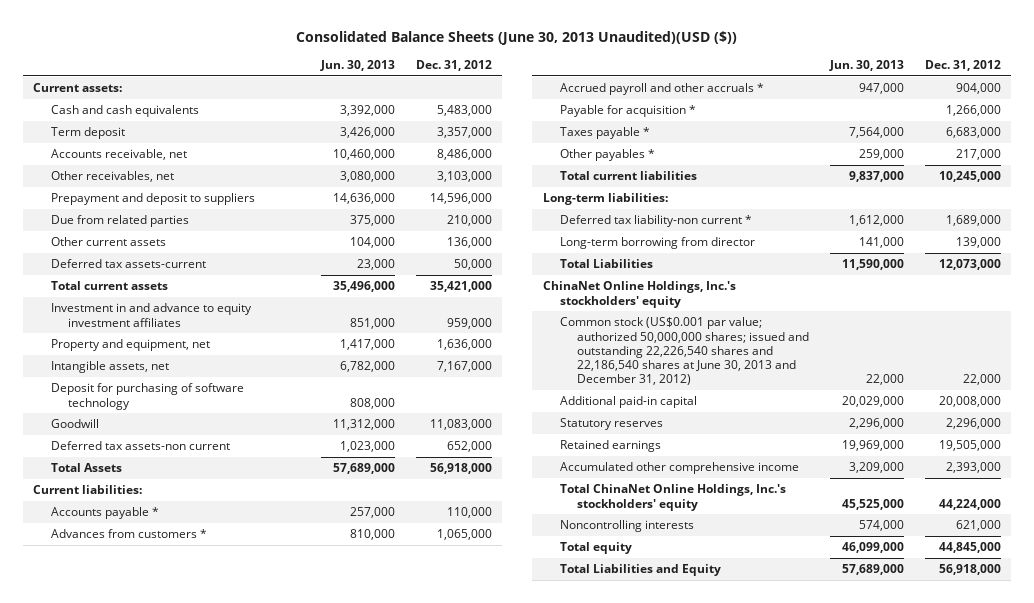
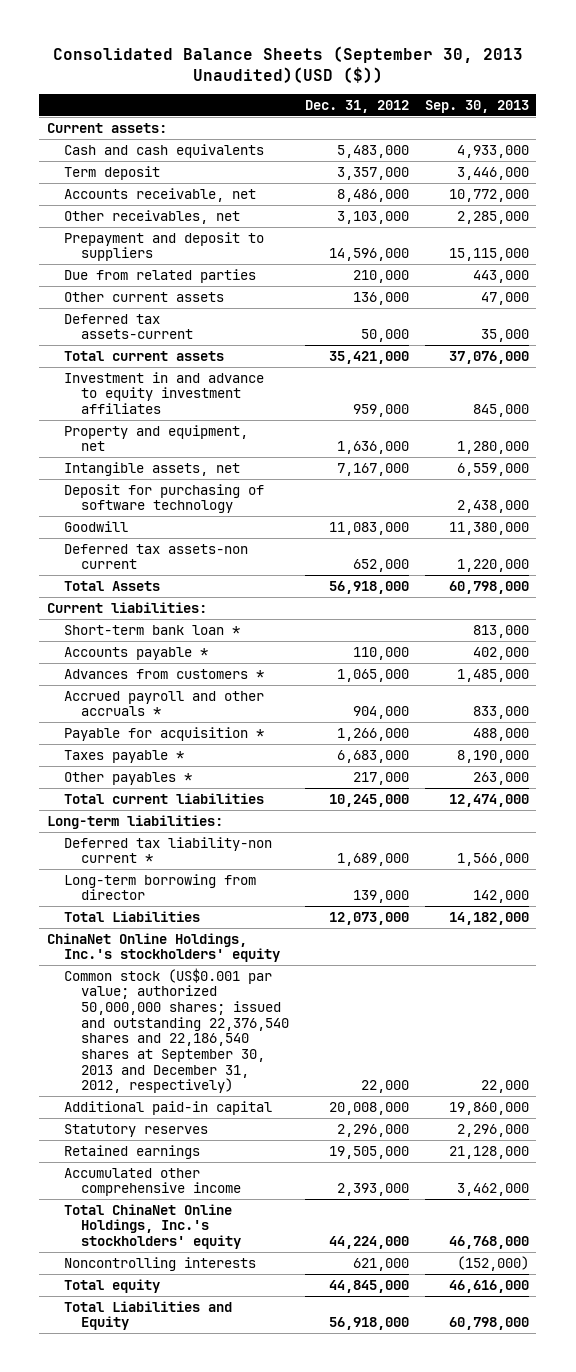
- Consolidated Balance Sheets (June 30, 2013 Unaudited)(USD ($))
+ Consolidated Balance Sheets (September 30, 2013 Unaudited)(USD ($))
- | Jun. 30, 2013 | Dec. 31, 2012
+ | Dec. 31, 2012 | Sep. 30, 2013
+ Short-term bank loan * | | 813,000
- Common stock (US$0.001 par value; authorized 50,000,000 shares; issued and outstanding 22,226,540 shares and 22,186,540 shares at June 30, 2013 and December 31, 2012) | 22,000 | 22,000
+ Common stock (US$0.001 par value; authorized 50,000,000 shares; issued and outstanding 22,376,540 shares and 22,186,540 shares at September 30, 2013 and December 31, 2012, respectively) | 22,000 | 22,000

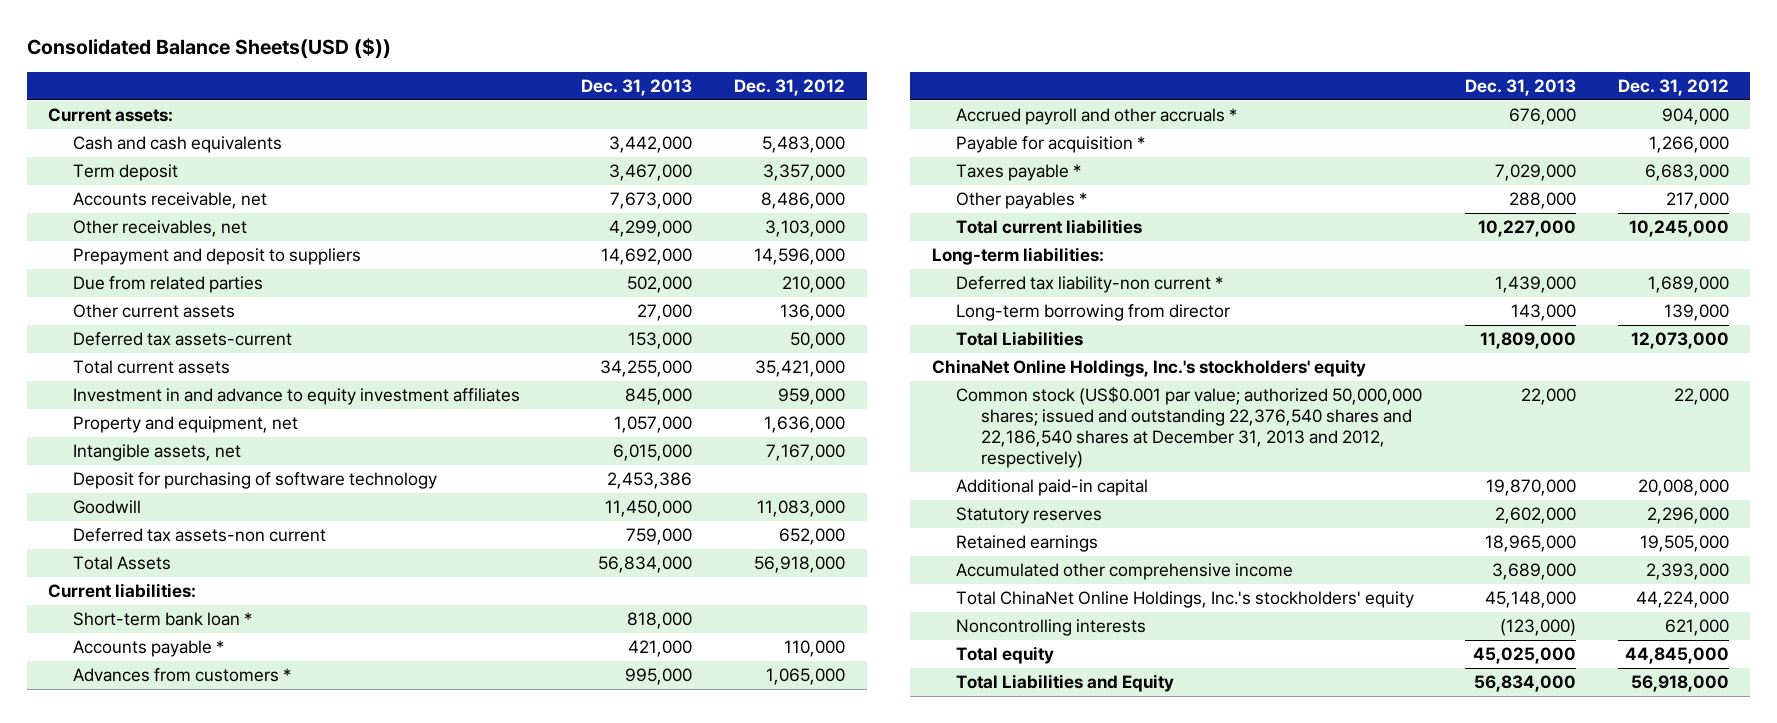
- Consolidated Balance Sheets (September 30, 2013 Unaudited)(USD ($))
+ Consolidated Balance Sheets(USD ($))
- | Dec. 31, 2012 | Sep. 30, 2013
+ | Dec. 31, 2013 | Dec. 31, 2012
- Common stock (US$0.001 par value; authorized 50,000,000 shares; issued and outstanding 22,376,540 shares and 22,186,540 shares at September 30, 2013 and December 31, 2012, respectively) | 22,000 | 22,000
+ Common stock (US$0.001 par value; authorized 50,000,000 shares; issued and outstanding 22,376,540 shares and 22,186,540 shares at December 31, 2013 and 2012, respectively) | 22,000 | 22,000

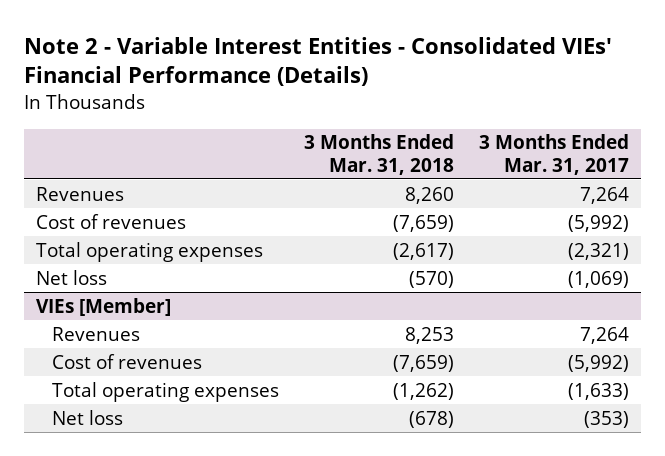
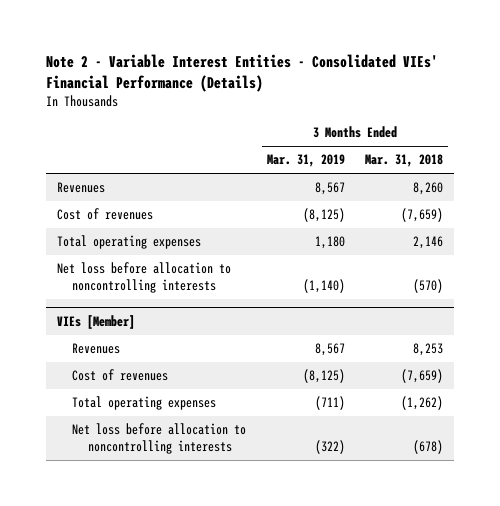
- | 3 Months Ended Mar. 31, 2018 | 3 Months Ended Mar. 31, 2017
+ | 3 Months Ended Mar. 31, 2019 | 3 Months Ended Mar. 31, 2018
- Total operating expenses | (2,617) | (2,321)
- Net loss | (570) | (1,069)
+ Total operating expenses | 1,180 | 2,146
+ Net loss before allocation to noncontrolling interests | (1,140) | (570)
@ VIEs [Member]
- Net loss | (678) | (353)
+ Net loss before allocation to noncontrolling interests | (322) | (678)

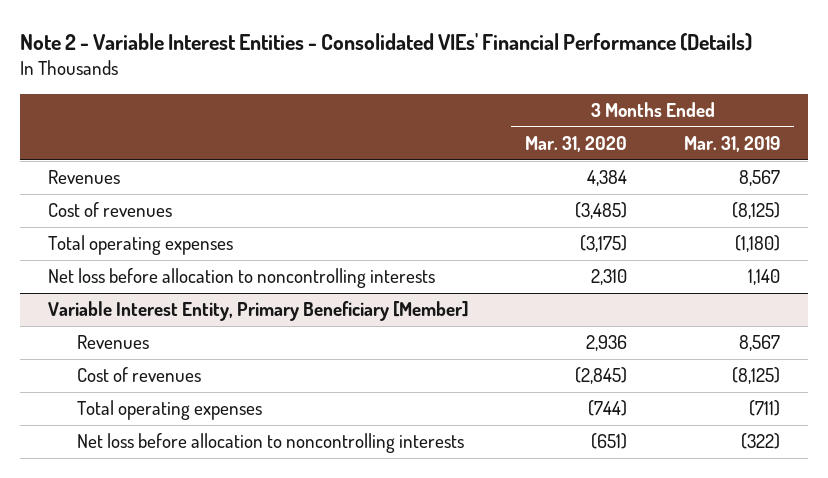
- | 3 Months Ended Mar. 31, 2019 | 3 Months Ended Mar. 31, 2018
+ | 3 Months Ended Mar. 31, 2020 | 3 Months Ended Mar. 31, 2019
- Total operating expenses | 1,180 | 2,146
- Net loss before allocation to noncontrolling interests | (1,140) | (570)
- VIEs [Member]
+ Total operating expenses | (3,175) | (1,180)
+ Net loss before allocation to noncontrolling interests | 2,310 | 1,140
+ Variable Interest Entity, Primary Beneficiary [Member]

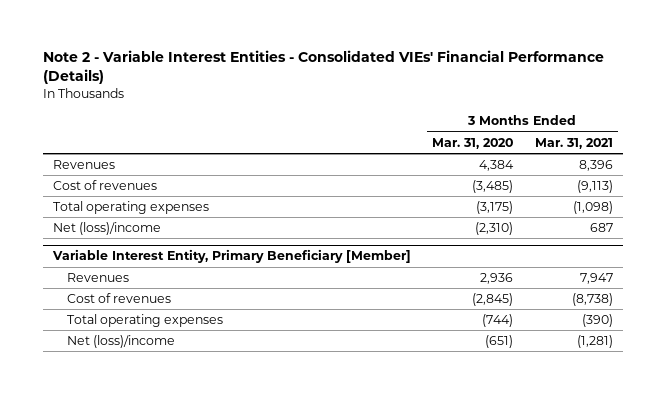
- | 3 Months Ended Mar. 31, 2020 | 3 Months Ended Mar. 31, 2019
+ | 3 Months Ended Mar. 31, 2020 | 3 Months Ended Mar. 31, 2021
- Net loss before allocation to noncontrolling interests | 2,310 | 1,140
+ Net (loss)/income | (2,310) | 687
@ Variable Interest Entity, Primary Beneficiary [Member]
- Net loss before allocation to noncontrolling interests | (651) | (322)
+ Net (loss)/income | (651) | (1,281)

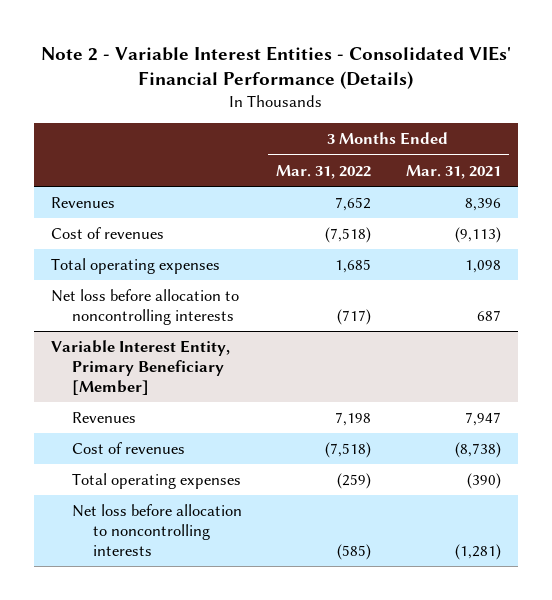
- | 3 Months Ended Mar. 31, 2020 | 3 Months Ended Mar. 31, 2021
+ | 3 Months Ended Mar. 31, 2022 | 3 Months Ended Mar. 31, 2021
- Total operating expenses | (3,175) | (1,098)
- Net (loss)/income | (2,310) | 687
+ Total operating expenses | 1,685 | 1,098
+ Net loss before allocation to noncontrolling interests | (717) | 687
@ Variable Interest Entity, Primary Beneficiary [Member]
- Net (loss)/income | (651) | (1,281)
+ Net loss before allocation to noncontrolling interests | (585) | (1,281)

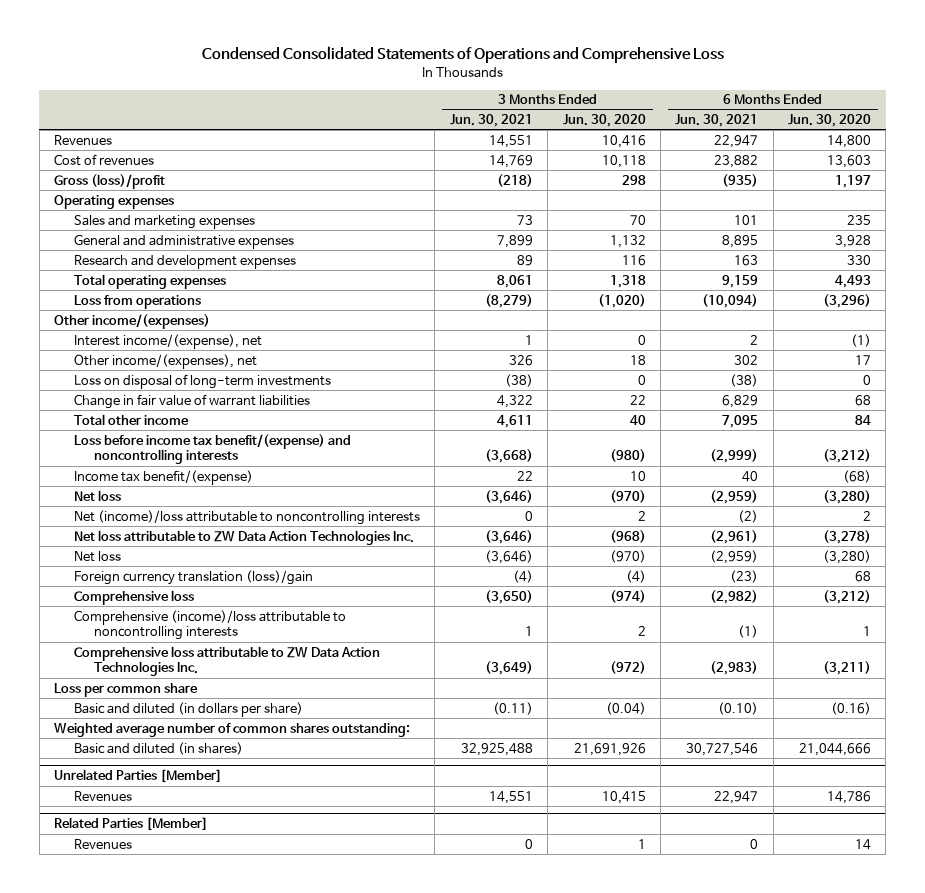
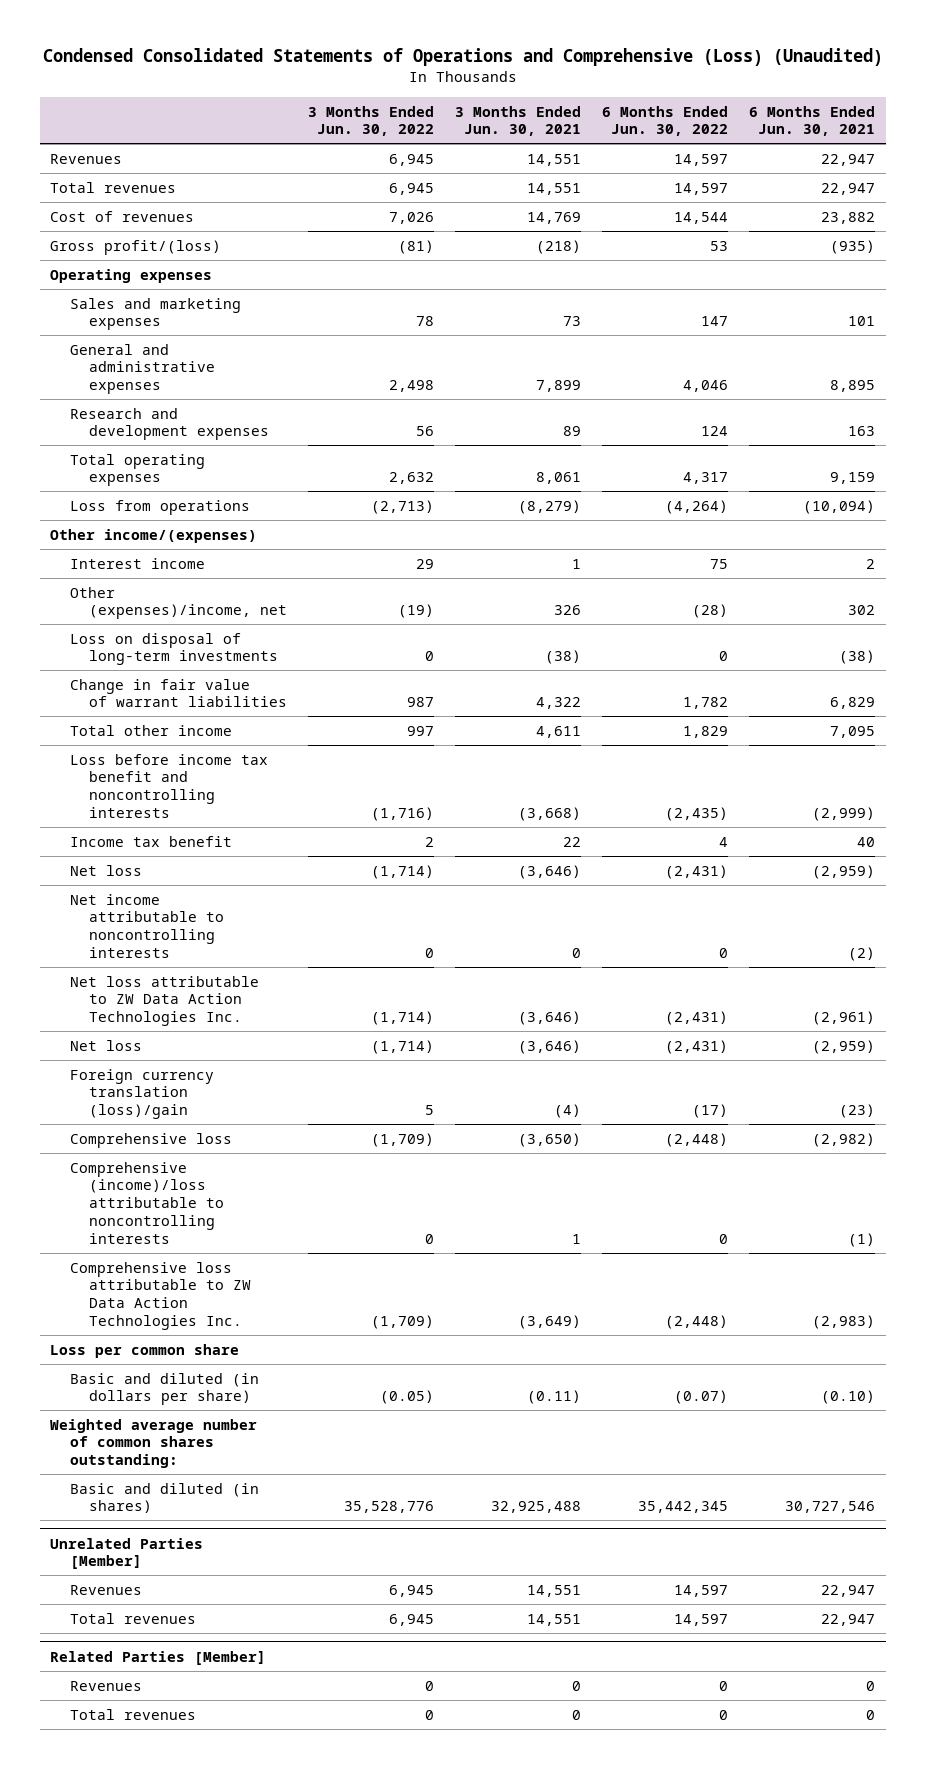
- Condensed Consolidated Statements of Operations and Comprehensive Loss
+ Condensed Consolidated Statements of Operations and Comprehensive (Loss) (Unaudited)
- | 3 Months Ended Jun. 30, 2021 | 3 Months Ended Jun. 30, 2020 | 6 Months Ended Jun. 30, 2021 | 6 Months Ended Jun. 30, 2020
+ | 3 Months Ended Jun. 30, 2022 | 3 Months Ended Jun. 30, 2021 | 6 Months Ended Jun. 30, 2022 | 6 Months Ended Jun. 30, 2021
+ Total revenues | 6,945 | 14,551 | 14,597 | 22,947
- Gross (loss)/profit | (218) | 298 | (935) | 1,197
+ Gross profit/(loss) | (81) | (218) | 53 | (935)
- Interest income/(expense), net | 1 | 0 | 2 | (1)
- Other income/(expenses), net | 326 | 18 | 302 | 17
+ Interest income | 29 | 1 | 75 | 2
+ Other (expenses)/income, net | (19) | 326 | (28) | 302
- Loss before income tax benefit/(expense) and noncontrolling interests | (3,668) | (980) | (2,999) | (3,212)
- Income tax benefit/(expense) | 22 | 10 | 40 | (68)
+ Loss before income tax benefit and noncontrolling interests | (1,716) | (3,668) | (2,435) | (2,999)
+ Income tax benefit | 2 | 22 | 4 | 40
- Net (income)/loss attributable to noncontrolling interests | 0 | 2 | (2) | 2
+ Net income attributable to noncontrolling interests | 0 | 0 | 0 | (2)
@ Unrelated Parties [Member]
+ Total revenues | 6,945 | 14,551 | 14,597 | 22,947
@ Related Parties [Member]
+ Total revenues | 0 | 0 | 0 | 0

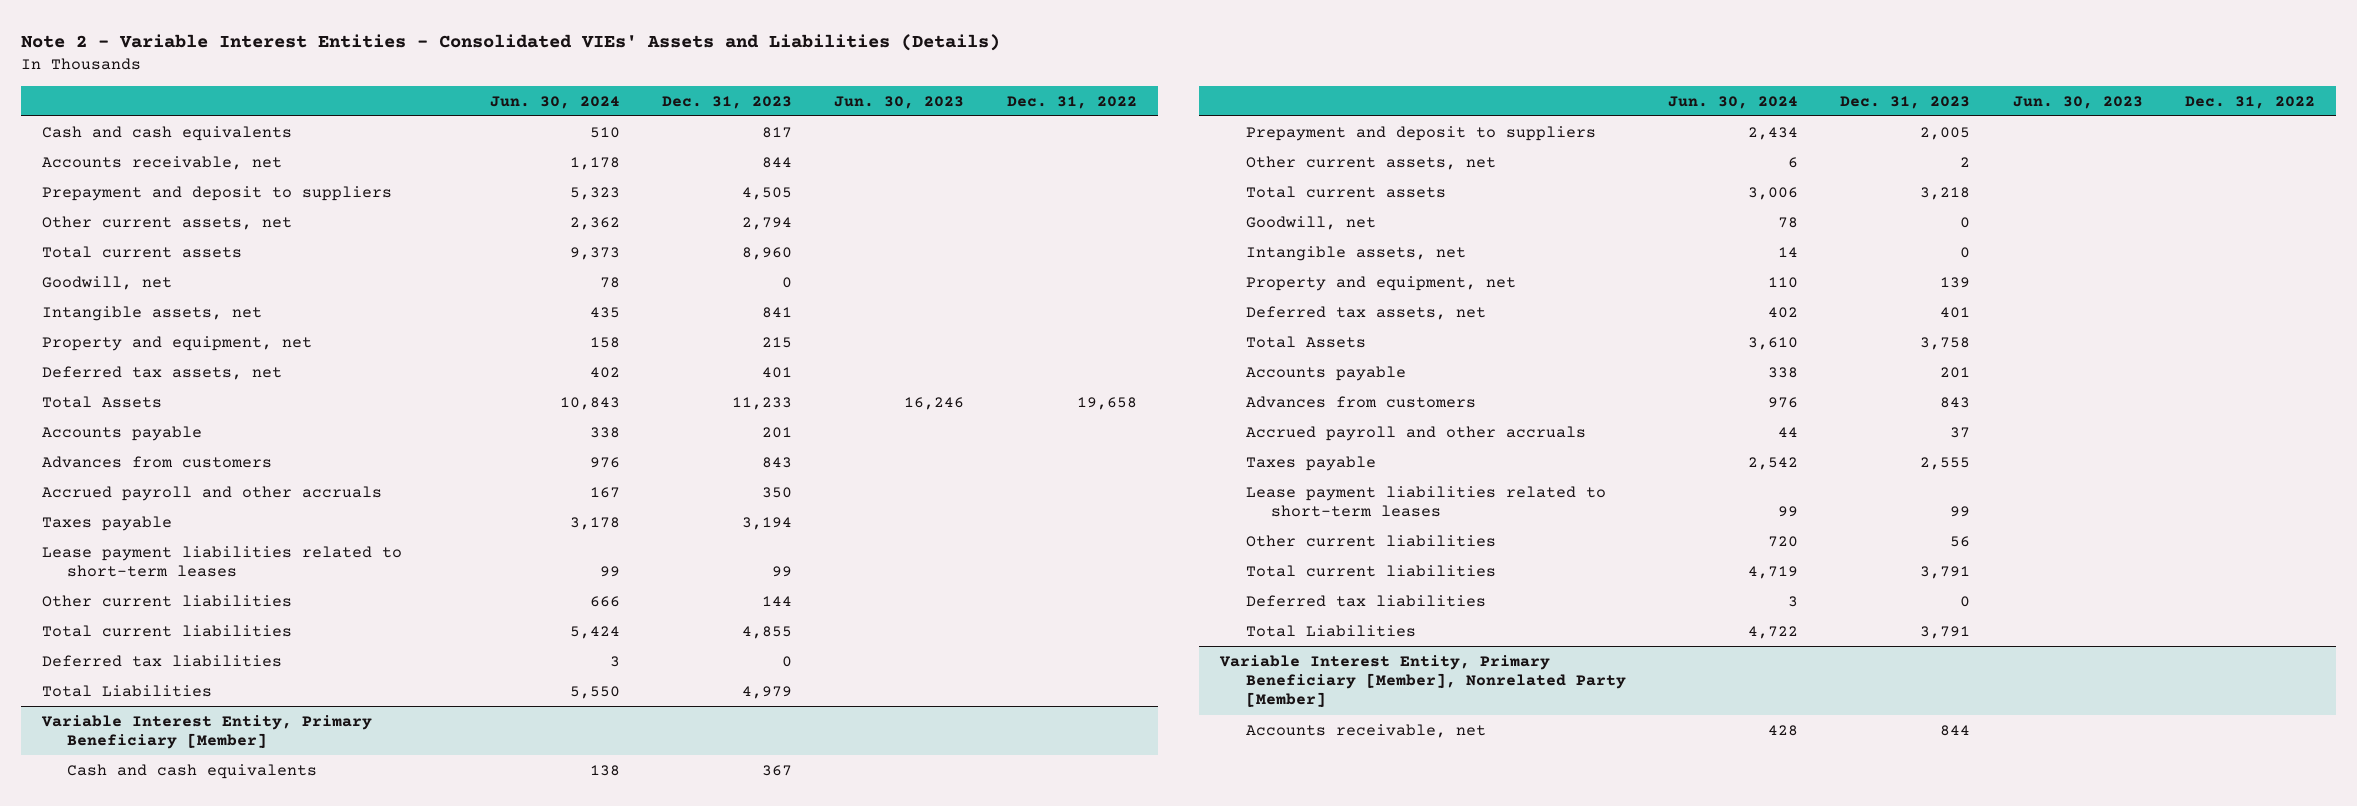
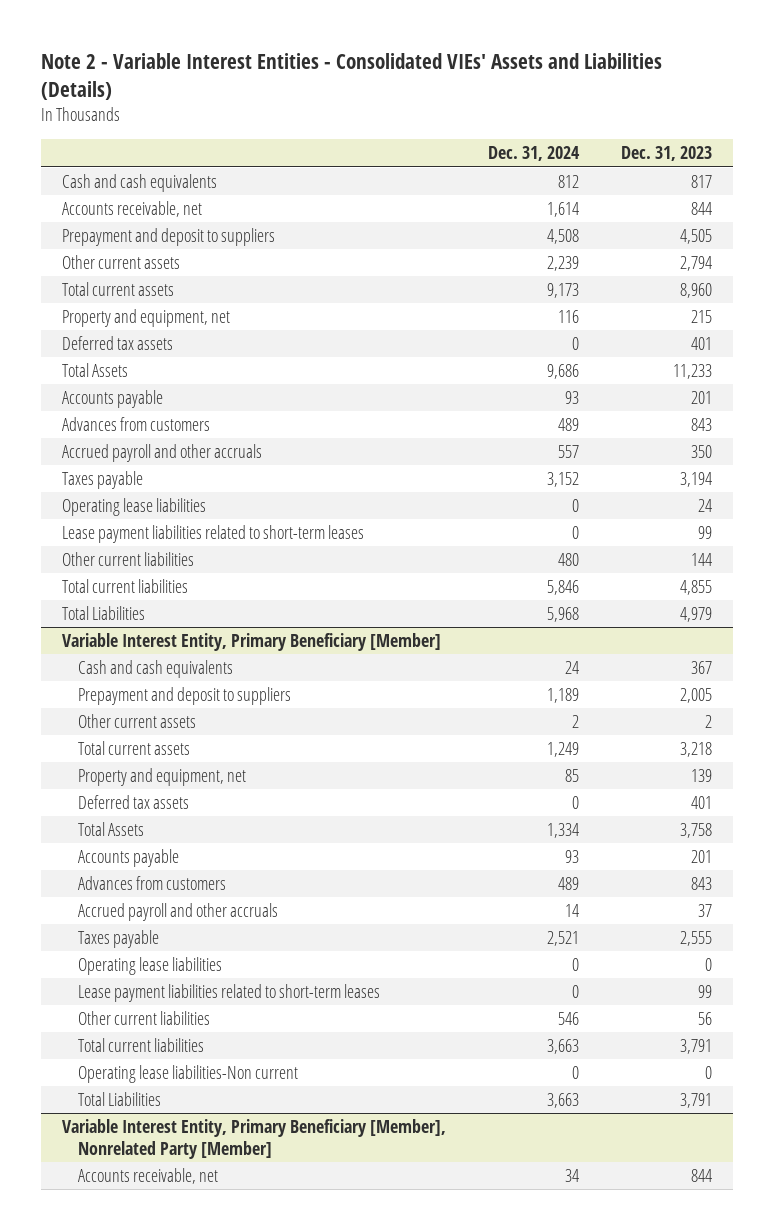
- | Jun. 30, 2024 | Dec. 31, 2023 | Jun. 30, 2023 | Dec. 31, 2022
+ | Dec. 31, 2024 | Dec. 31, 2023
- Other current assets, net | 2,362 | 2,794 | |
+ Other current assets | 2,239 | 2,794
- Goodwill, net | 78 | 0 | |
- Intangible assets, net | 435 | 841 | |
- Deferred tax assets, net | 402 | 401 | |
+ Deferred tax assets | 0 | 401
+ Operating lease liabilities | 0 | 24
- Deferred tax liabilities | 3 | 0 | |
@ Variable Interest Entity, Primary Beneficiary [Member]
- Other current assets, net | 6 | 2 | |
+ Other current assets | 2 | 2
- Goodwill, net | 78 | 0 | |
- Intangible assets, net | 14 | 0 | |
- Deferred tax assets, net | 402 | 401 | |
+ Deferred tax assets | 0 | 401
+ Operating lease liabilities | 0 | 0
- Deferred tax liabilities | 3 | 0 | |
+ Operating lease liabilities-Non current | 0 | 0

